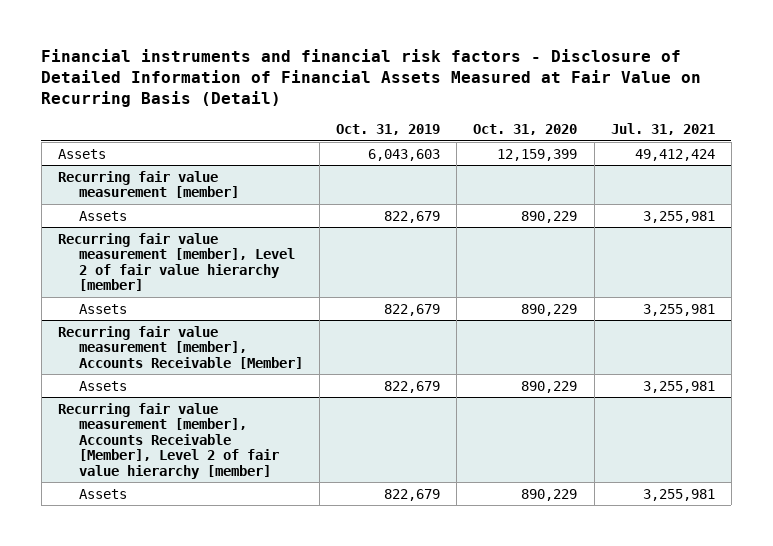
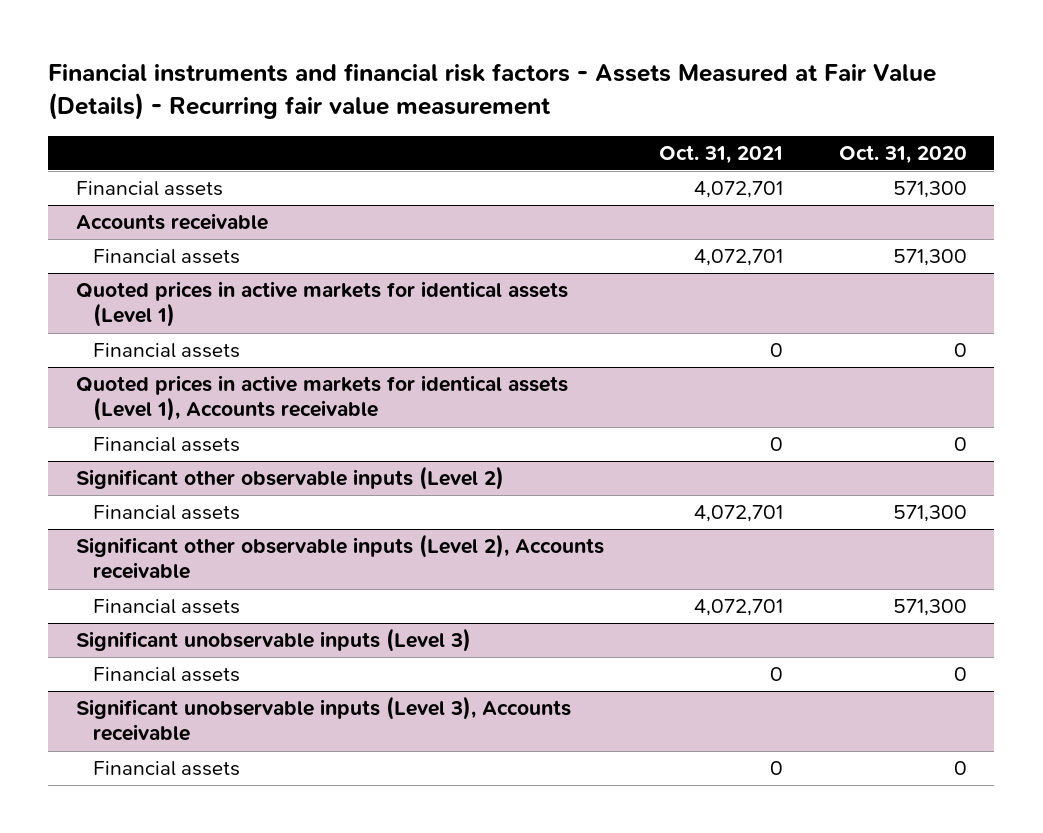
- Financial instruments and financial risk factors - Disclosure of Detailed Information of Financial Assets Measured at Fair Value on Recurring Basis (Detail)
+ Financial instruments and financial risk factors - Assets Measured at Fair Value (Details) - Recurring fair value measurement
- | Oct. 31, 2019 | Oct. 31, 2020 | Jul. 31, 2021
+ | Oct. 31, 2021 | Oct. 31, 2020
- Assets | 6,043,603 | 12,159,399 | 49,412,424
- Recurring fair value measurement [member]
- Assets | 822,679 | 890,229 | 3,255,981
- Recurring fair value measurement [member], Level 2 of fair value hierarchy [member]
- Assets | 822,679 | 890,229 | 3,255,981
- Recurring fair value measurement [member], Accounts Receivable [Member]
- Assets | 822,679 | 890,229 | 3,255,981
- Recurring fair value measurement [member], Accounts Receivable [Member], Level 2 of fair value hierarchy [member]
- Assets | 822,679 | 890,229 | 3,255,981
+ Financial assets | 4,072,701 | 571,300
+ Accounts receivable
+ Financial assets | 4,072,701 | 571,300
+ Quoted prices in active markets for identical assets (Level 1)
+ Financial assets | 0 | 0
+ Quoted prices in active markets for identical assets (Level 1), Accounts receivable
+ Financial assets | 0 | 0
+ Significant other observable inputs (Level 2)
+ Financial assets | 4,072,701 | 571,300
+ Significant other observable inputs (Level 2), Accounts receivable
+ Financial assets | 4,072,701 | 571,300
+ Significant unobservable inputs (Level 3)
+ Financial assets | 0 | 0
+ Significant unobservable inputs (Level 3), Accounts receivable
+ Financial assets | 0 | 0

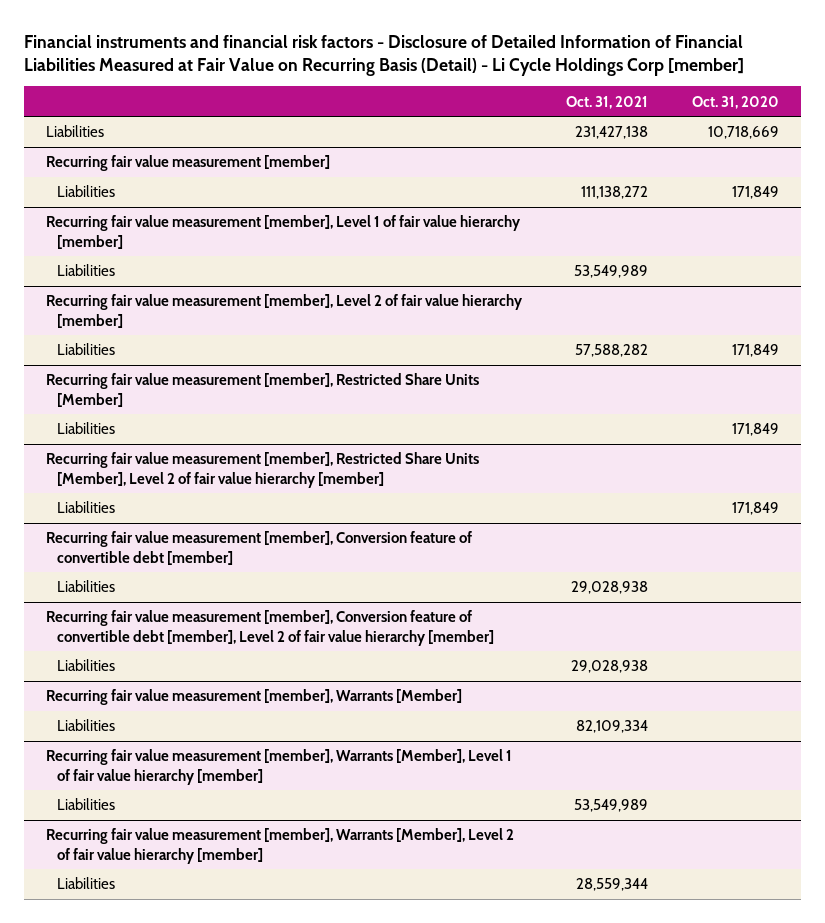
- Financial instruments and financial risk factors - Assets Measured at Fair Value (Details) - Recurring fair value measurement
+ Financial instruments and financial risk factors - Disclosure of Detailed Information of Financial Liabilities Measured at Fair Value on Recurring Basis (Detail) - Li Cycle Holdings Corp [member]
- Financial assets | 4,072,701 | 571,300
- Accounts receivable
- Financial assets | 4,072,701 | 571,300
- Quoted prices in active markets for identical assets (Level 1)
- Financial assets | 0 | 0
- Quoted prices in active markets for identical assets (Level 1), Accounts receivable
- Financial assets | 0 | 0
- Significant other observable inputs (Level 2)
- Financial assets | 4,072,701 | 571,300
- Significant other observable inputs (Level 2), Accounts receivable
- Financial assets | 4,072,701 | 571,300
- Significant unobservable inputs (Level 3)
- Financial assets | 0 | 0
- Significant unobservable inputs (Level 3), Accounts receivable
- Financial assets | 0 | 0
+ Liabilities | 231,427,138 | 10,718,669
+ Recurring fair value measurement [member]
+ Liabilities | 111,138,272 | 171,849
+ Recurring fair value measurement [member], Level 1 of fair value hierarchy [member]
+ Liabilities | 53,549,989 |
+ Recurring fair value measurement [member], Level 2 of fair value hierarchy [member]
+ Liabilities | 57,588,282 | 171,849
+ Recurring fair value measurement [member], Restricted Share Units [Member]
+ Liabilities | | 171,849
+ Recurring fair value measurement [member], Restricted Share Units [Member], Level 2 of fair value hierarchy [member]
+ Liabilities | | 171,849
+ Recurring fair value measurement [member], Conversion feature of convertible debt [member]
+ Liabilities | 29,028,938 |
+ Recurring fair value measurement [member], Conversion feature of convertible debt [member], Level 2 of fair value hierarchy [member]
+ Liabilities | 29,028,938 |
+ Recurring fair value measurement [member], Warrants [Member]
+ Liabilities | 82,109,334 |
+ Recurring fair value measurement [member], Warrants [Member], Level 1 of fair value hierarchy [member]
+ Liabilities | 53,549,989 |
+ Recurring fair value measurement [member], Warrants [Member], Level 2 of fair value hierarchy [member]
+ Liabilities | 28,559,344 |

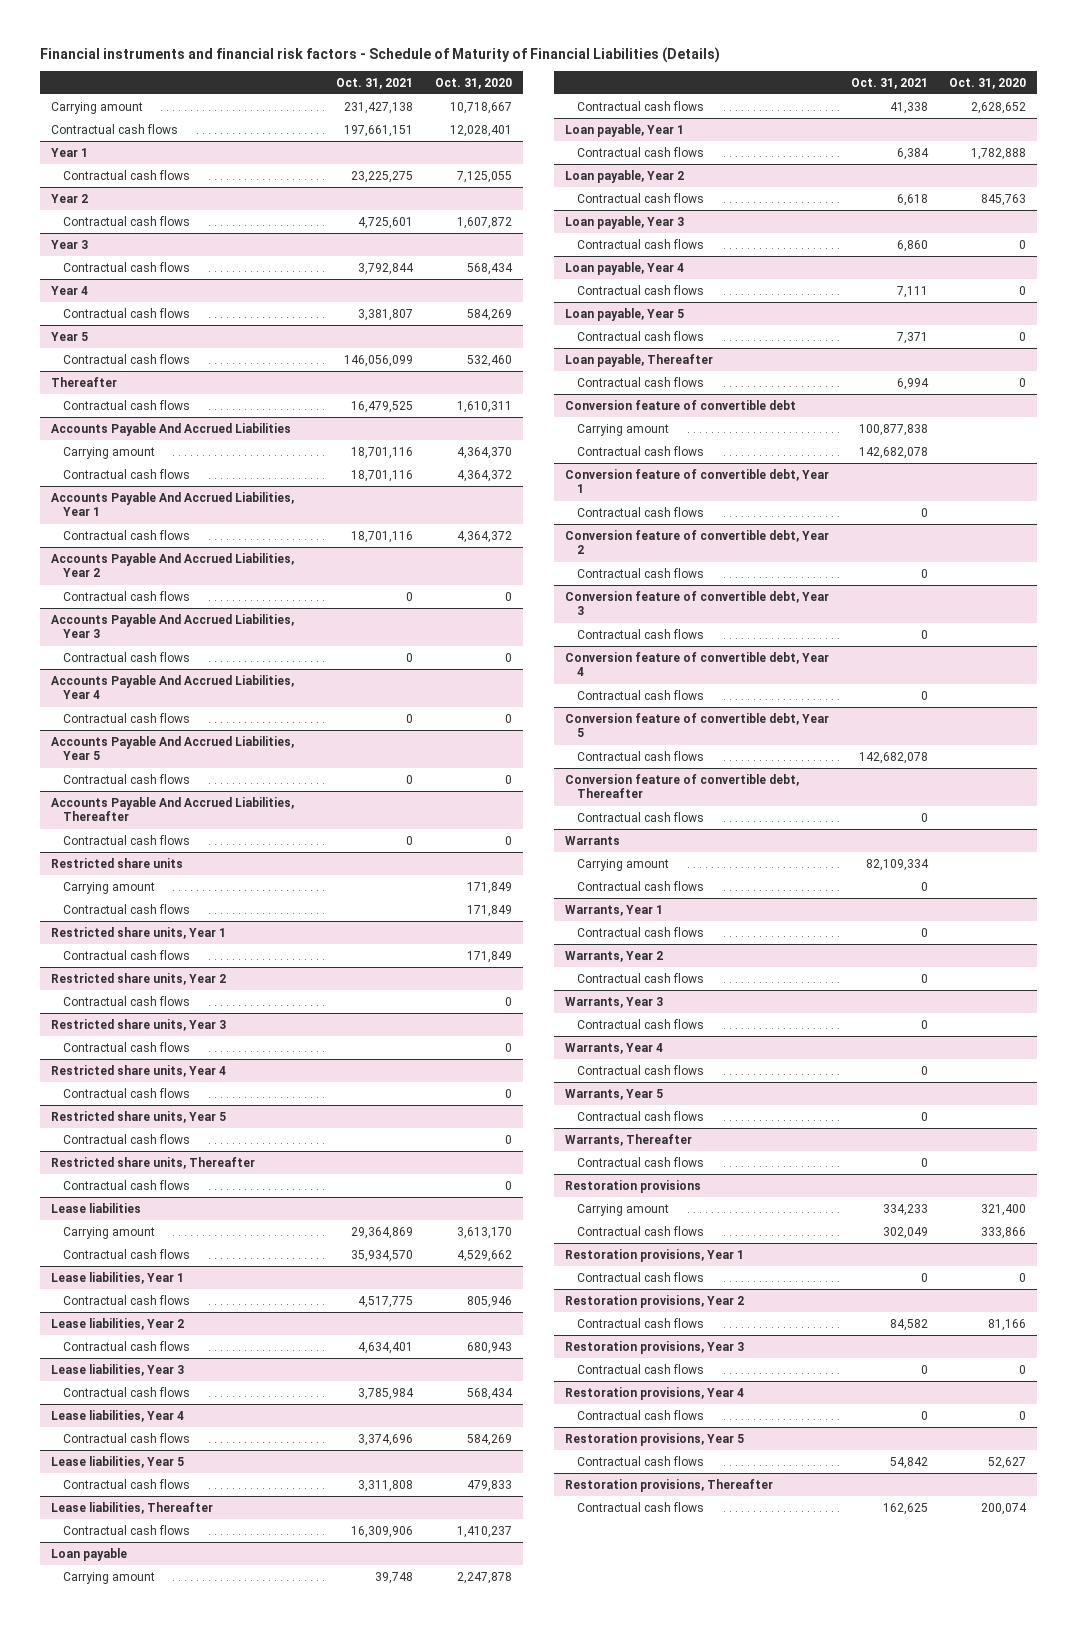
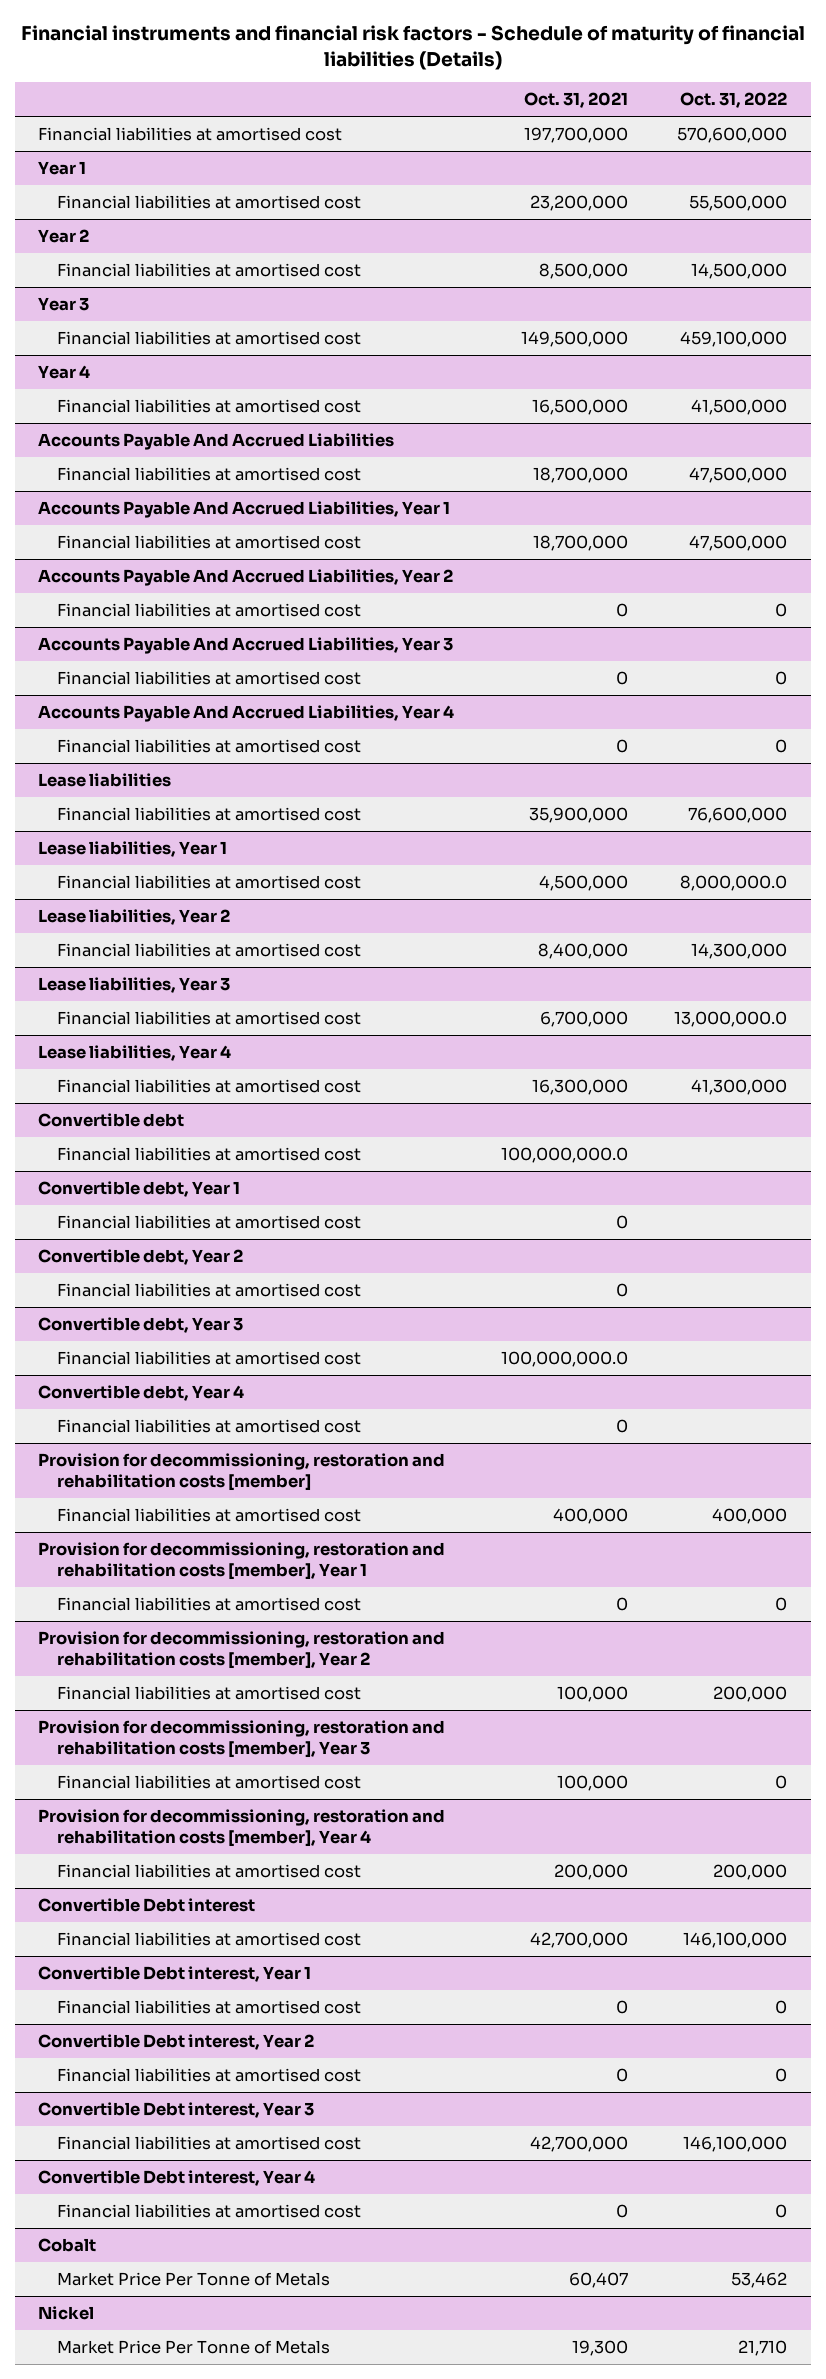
- Financial instruments and financial risk factors - Schedule of Maturity of Financial Liabilities (Details)
+ Financial instruments and financial risk factors - Schedule of maturity of financial liabilities (Details)
- | Oct. 31, 2021 | Oct. 31, 2020
+ | Oct. 31, 2021 | Oct. 31, 2022
- Carrying amount | 231,427,138 | 10,718,667
- Contractual cash flows | 197,661,151 | 12,028,401
+ Financial liabilities at amortised cost | 197,700,000 | 570,600,000
@ Year 1
- Contractual cash flows | 23,225,275 | 7,125,055
+ Financial liabilities at amortised cost | 23,200,000 | 55,500,000
@ Year 2
- Contractual cash flows | 4,725,601 | 1,607,872
+ Financial liabilities at amortised cost | 8,500,000 | 14,500,000
@ Year 3
- Contractual cash flows | 3,792,844 | 568,434
+ Financial liabilities at amortised cost | 149,500,000 | 459,100,000
@ Year 4
- Contractual cash flows | 3,381,807 | 584,269
- Year 5
- Contractual cash flows | 146,056,099 | 532,460
- Thereafter
- Contractual cash flows | 16,479,525 | 1,610,311
@ Year 4
+ Financial liabilities at amortised cost | 16,500,000 | 41,500,000
@ Accounts Payable And Accrued Liabilities
- Carrying amount | 18,701,116 | 4,364,370
- Contractual cash flows | 18,701,116 | 4,364,372
+ Financial liabilities at amortised cost | 18,700,000 | 47,500,000
@ Accounts Payable And Accrued Liabilities, Year 1
- Contractual cash flows | 18,701,116 | 4,364,372
+ Financial liabilities at amortised cost | 18,700,000 | 47,500,000
@ Accounts Payable And Accrued Liabilities, Year 2
- Contractual cash flows | 0 | 0
+ Financial liabilities at amortised cost | 0 | 0
@ Accounts Payable And Accrued Liabilities, Year 3
- Contractual cash flows | 0 | 0
+ Financial liabilities at amortised cost | 0 | 0
@ Accounts Payable And Accrued Liabilities, Year 4
- Contractual cash flows | 0 | 0
- Accounts Payable And Accrued Liabilities, Year 5
- Contractual cash flows | 0 | 0
- Accounts Payable And Accrued Liabilities, Thereafter
- Contractual cash flows | 0 | 0
- Restricted share units
- Carrying amount | | 171,849
- Contractual cash flows | | 171,849
- Restricted share units, Year 1
- Contractual cash flows | | 171,849
- Restricted share units, Year 2
- Contractual cash flows | | 0
- Restricted share units, Year 3
- Contractual cash flows | | 0
- Restricted share units, Year 4
- Contractual cash flows | | 0
- Restricted share units, Year 5
- Contractual cash flows | | 0
- Restricted share units, Thereafter
- Contractual cash flows | | 0
@ Accounts Payable And Accrued Liabilities, Year 4
+ Financial liabilities at amortised cost | 0 | 0
@ Lease liabilities
- Carrying amount | 29,364,869 | 3,613,170
- Contractual cash flows | 35,934,570 | 4,529,662
+ Financial liabilities at amortised cost | 35,900,000 | 76,600,000
@ Lease liabilities, Year 1
- Contractual cash flows | 4,517,775 | 805,946
+ Financial liabilities at amortised cost | 4,500,000 | 8,000,000.0
@ Lease liabilities, Year 2
- Contractual cash flows | 4,634,401 | 680,943
+ Financial liabilities at amortised cost | 8,400,000 | 14,300,000
@ Lease liabilities, Year 3
- Contractual cash flows | 3,785,984 | 568,434
+ Financial liabilities at amortised cost | 6,700,000 | 13,000,000.0
@ Lease liabilities, Year 4
- Contractual cash flows | 3,374,696 | 584,269
- Lease liabilities, Year 5
- Contractual cash flows | 3,311,808 | 479,833
- Lease liabilities, Thereafter
- Contractual cash flows | 16,309,906 | 1,410,237
- Loan payable
- Carrying amount | 39,748 | 2,247,878
- Contractual cash flows | 41,338 | 2,628,652
- Loan payable, Year 1
- Contractual cash flows | 6,384 | 1,782,888
- Loan payable, Year 2
- Contractual cash flows | 6,618 | 845,763
- Loan payable, Year 3
- Contractual cash flows | 6,860 | 0
- Loan payable, Year 4
- Contractual cash flows | 7,111 | 0
- Loan payable, Year 5
- Contractual cash flows | 7,371 | 0
- Loan payable, Thereafter
- Contractual cash flows | 6,994 | 0
- Conversion feature of convertible debt
- Carrying amount | 100,877,838 |
- Contractual cash flows | 142,682,078 |
- Conversion feature of convertible debt, Year 1
- Contractual cash flows | 0 |
- Conversion feature of convertible debt, Year 2
- Contractual cash flows | 0 |
- Conversion feature of convertible debt, Year 3
- Contractual cash flows | 0 |
- Conversion feature of convertible debt, Year 4
- Contractual cash flows | 0 |
- Conversion feature of convertible debt, Year 5
- Contractual cash flows | 142,682,078 |
- Conversion feature of convertible debt, Thereafter
- Contractual cash flows | 0 |
- Warrants
- Carrying amount | 82,109,334 |
- Contractual cash flows | 0 |
- Warrants, Year 1
- Contractual cash flows | 0 |
- Warrants, Year 2
- Contractual cash flows | 0 |
- Warrants, Year 3
- Contractual cash flows | 0 |
- Warrants, Year 4
- Contractual cash flows | 0 |
- Warrants, Year 5
- Contractual cash flows | 0 |
- Warrants, Thereafter
- Contractual cash flows | 0 |
- Restoration provisions
- Carrying amount | 334,233 | 321,400
- Contractual cash flows | 302,049 | 333,866
- Restoration provisions, Year 1
- Contractual cash flows | 0 | 0
- Restoration provisions, Year 2
- Contractual cash flows | 84,582 | 81,166
- Restoration provisions, Year 3
- Contractual cash flows | 0 | 0
- Restoration provisions, Year 4
- Contractual cash flows | 0 | 0
- Restoration provisions, Year 5
- Contractual cash flows | 54,842 | 52,627
- Restoration provisions, Thereafter
- Contractual cash flows | 162,625 | 200,074
@ Lease liabilities, Year 4
+ Financial liabilities at amortised cost | 16,300,000 | 41,300,000
+ Convertible debt
+ Financial liabilities at amortised cost | 100,000,000.0 |
+ Convertible debt, Year 1
+ Financial liabilities at amortised cost | 0 |
+ Convertible debt, Year 2
+ Financial liabilities at amortised cost | 0 |
+ Convertible debt, Year 3
+ Financial liabilities at amortised cost | 100,000,000.0 |
+ Convertible debt, Year 4
+ Financial liabilities at amortised cost | 0 |
+ Provision for decommissioning, restoration and rehabilitation costs [member]
+ Financial liabilities at amortised cost | 400,000 | 400,000
+ Provision for decommissioning, restoration and rehabilitation costs [member], Year 1
+ Financial liabilities at amortised cost | 0 | 0
+ Provision for decommissioning, restoration and rehabilitation costs [member], Year 2
+ Financial liabilities at amortised cost | 100,000 | 200,000
+ Provision for decommissioning, restoration and rehabilitation costs [member], Year 3
+ Financial liabilities at amortised cost | 100,000 | 0
+ Provision for decommissioning, restoration and rehabilitation costs [member], Year 4
+ Financial liabilities at amortised cost | 200,000 | 200,000
+ Convertible Debt interest
+ Financial liabilities at amortised cost | 42,700,000 | 146,100,000
+ Convertible Debt interest, Year 1
+ Financial liabilities at amortised cost | 0 | 0
+ Convertible Debt interest, Year 2
+ Financial liabilities at amortised cost | 0 | 0
+ Convertible Debt interest, Year 3
+ Financial liabilities at amortised cost | 42,700,000 | 146,100,000
+ Convertible Debt interest, Year 4
+ Financial liabilities at amortised cost | 0 | 0
+ Cobalt
+ Market Price Per Tonne of Metals | 60,407 | 53,462
+ Nickel
+ Market Price Per Tonne of Metals | 19,300 | 21,710

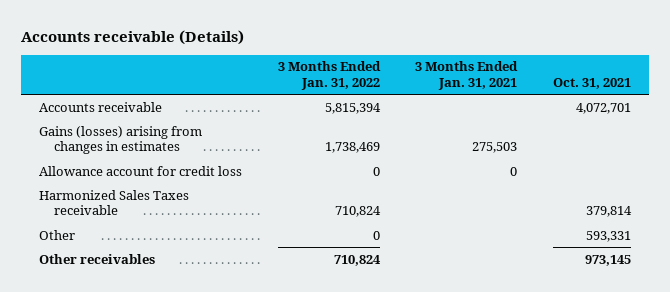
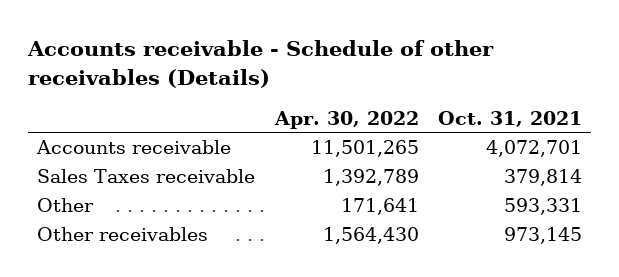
- Accounts receivable (Details)
+ Accounts receivable - Schedule of other receivables (Details)
- | 3 Months Ended Jan. 31, 2022 | 3 Months Ended Jan. 31, 2021 | Oct. 31, 2021
+ | Apr. 30, 2022 | Oct. 31, 2021
- Gains (losses) arising from changes in estimates | 1,738,469 | 275,503 |
- Allowance account for credit loss | 0 | 0 |
- Harmonized Sales Taxes receivable | 710,824 | | 379,814
+ Sales Taxes receivable | 1,392,789 | 379,814

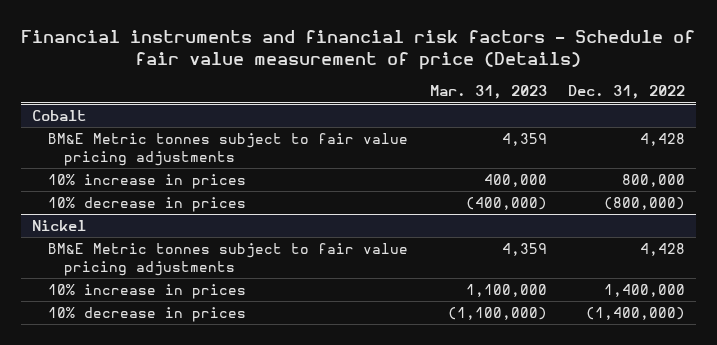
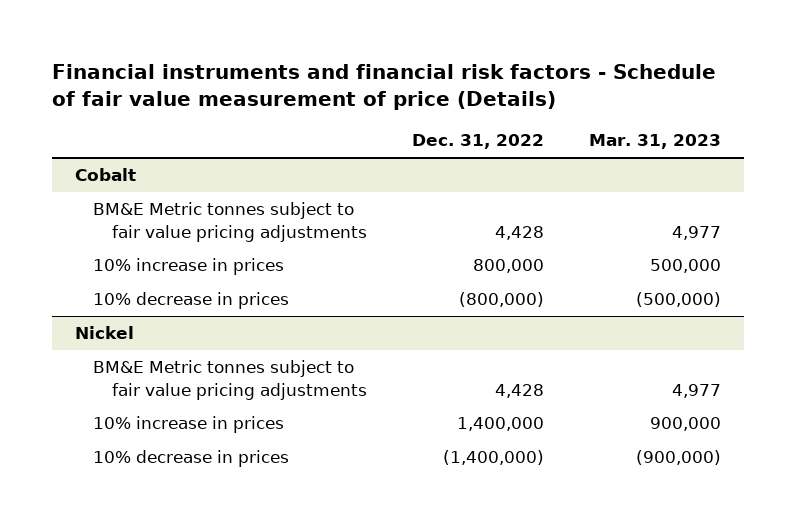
- | Mar. 31, 2023 | Dec. 31, 2022
+ | Dec. 31, 2022 | Mar. 31, 2023
@ Cobalt
- BM&E Metric tonnes subject to fair value pricing adjustments | 4,359 | 4,428
- 10% increase in prices | 400,000 | 800,000
- 10% decrease in prices | (400,000) | (800,000)
+ BM&E Metric tonnes subject to fair value pricing adjustments | 4,428 | 4,977
+ 10% increase in prices | 800,000 | 500,000
+ 10% decrease in prices | (800,000) | (500,000)
@ Nickel
- BM&E Metric tonnes subject to fair value pricing adjustments | 4,359 | 4,428
- 10% increase in prices | 1,100,000 | 1,400,000
- 10% decrease in prices | (1,100,000) | (1,400,000)
+ BM&E Metric tonnes subject to fair value pricing adjustments | 4,428 | 4,977
+ 10% increase in prices | 1,400,000 | 900,000
+ 10% decrease in prices | (1,400,000) | (900,000)

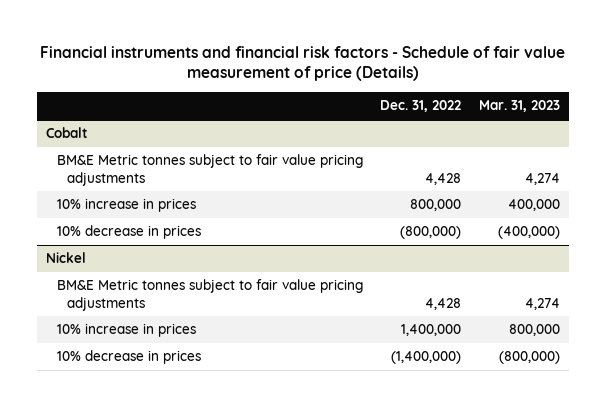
@ Cobalt
- BM&E Metric tonnes subject to fair value pricing adjustments | 4,428 | 4,977
- 10% increase in prices | 800,000 | 500,000
- 10% decrease in prices | (800,000) | (500,000)
+ BM&E Metric tonnes subject to fair value pricing adjustments | 4,428 | 4,274
+ 10% increase in prices | 800,000 | 400,000
+ 10% decrease in prices | (800,000) | (400,000)
@ Nickel
- BM&E Metric tonnes subject to fair value pricing adjustments | 4,428 | 4,977
- 10% increase in prices | 1,400,000 | 900,000
- 10% decrease in prices | (1,400,000) | (900,000)
+ BM&E Metric tonnes subject to fair value pricing adjustments | 4,428 | 4,274
+ 10% increase in prices | 1,400,000 | 800,000
+ 10% decrease in prices | (1,400,000) | (800,000)

